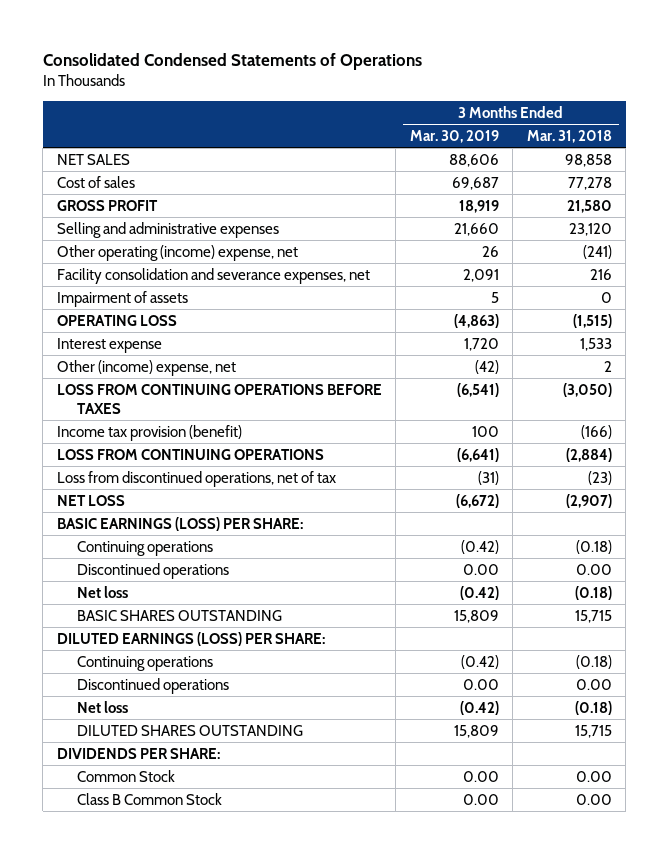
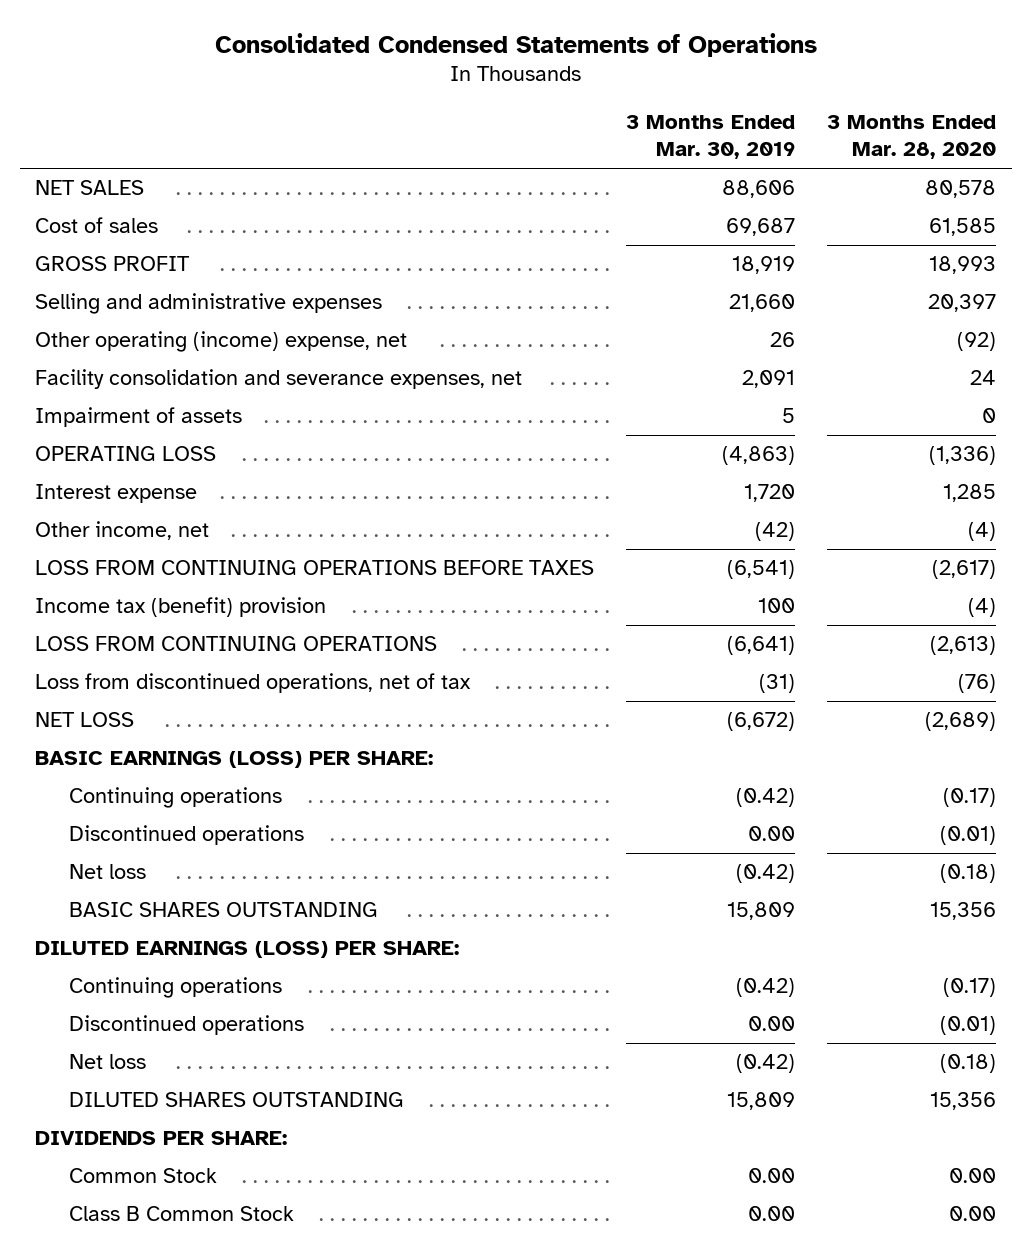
- | 3 Months Ended Mar. 30, 2019 | 3 Months Ended Mar. 31, 2018
+ | 3 Months Ended Mar. 30, 2019 | 3 Months Ended Mar. 28, 2020
- Other (income) expense, net | (42) | 2
+ Other income, net | (42) | (4)
- Income tax provision (benefit) | 100 | (166)
+ Income tax (benefit) provision | 100 | (4)

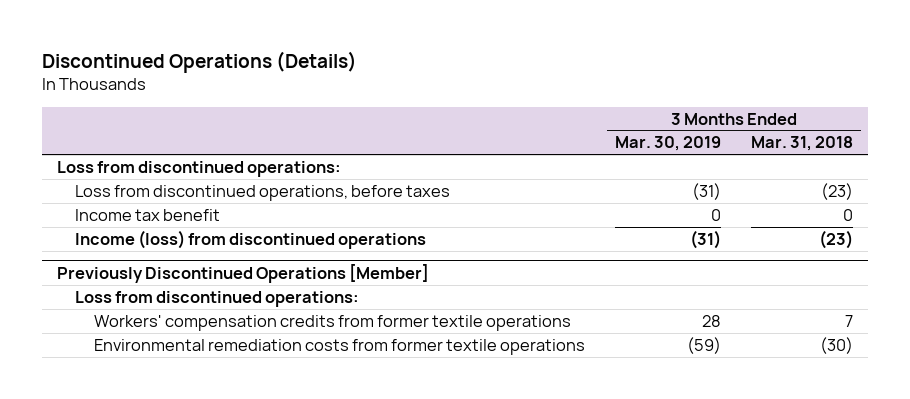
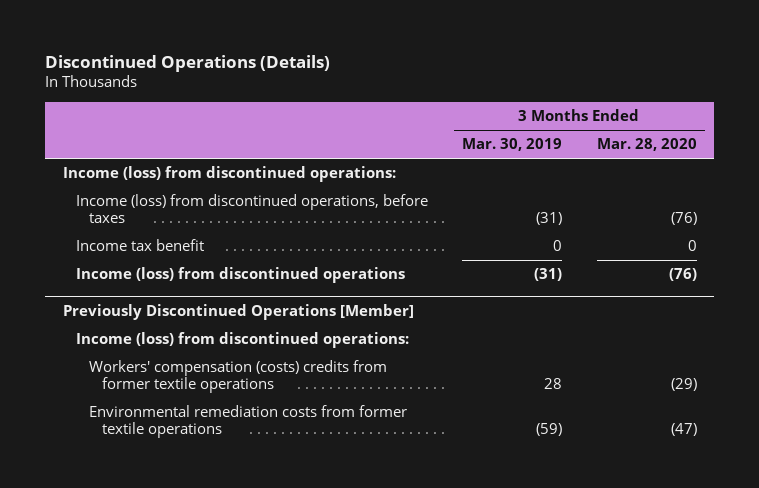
- | 3 Months Ended Mar. 30, 2019 | 3 Months Ended Mar. 31, 2018
+ | 3 Months Ended Mar. 30, 2019 | 3 Months Ended Mar. 28, 2020
- Loss from discontinued operations:
- Loss from discontinued operations, before taxes | (31) | (23)
+ Income (loss) from discontinued operations:
+ Income (loss) from discontinued operations, before taxes | (31) | (76)
@ Previously Discontinued Operations [Member]
- Loss from discontinued operations:
- Workers' compensation credits from former textile operations | 28 | 7
+ Income (loss) from discontinued operations:
+ Workers' compensation (costs) credits from former textile operations | 28 | (29)

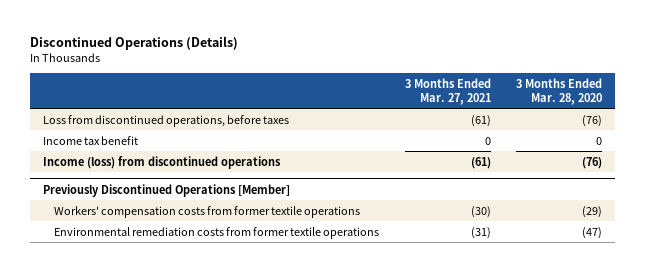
- | 3 Months Ended Mar. 30, 2019 | 3 Months Ended Mar. 28, 2020
+ | 3 Months Ended Mar. 27, 2021 | 3 Months Ended Mar. 28, 2020
- Income (loss) from discontinued operations:
- Income (loss) from discontinued operations, before taxes | (31) | (76)
+ Loss from discontinued operations, before taxes | (61) | (76)
@ Previously Discontinued Operations [Member]
- Income (loss) from discontinued operations:
- Workers' compensation (costs) credits from former textile operations | 28 | (29)
+ Workers' compensation costs from former textile operations | (30) | (29)

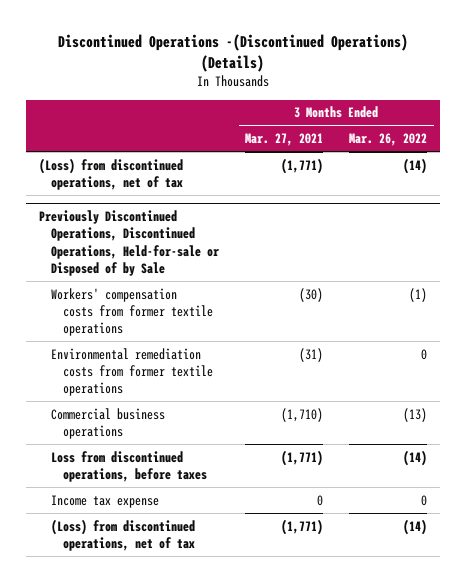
- Discontinued Operations (Details)
+ Discontinued Operations -(Discontinued Operations) (Details)
- | 3 Months Ended Mar. 27, 2021 | 3 Months Ended Mar. 28, 2020
+ | 3 Months Ended Mar. 27, 2021 | 3 Months Ended Mar. 26, 2022
- Loss from discontinued operations, before taxes | (61) | (76)
- Income tax benefit | 0 | 0
- Income (loss) from discontinued operations | (61) | (76)
- Previously Discontinued Operations [Member]
+ (Loss) from discontinued operations, net of tax | (1,771) | (14)
+ Previously Discontinued Operations, Discontinued Operations, Held-for-sale or Disposed of by Sale
+ Commercial business operations | (1,710) | (13)
+ Loss from discontinued operations, before taxes | (1,771) | (14)
+ Income tax expense | 0 | 0
+ (Loss) from discontinued operations, net of tax | (1,771) | (14)

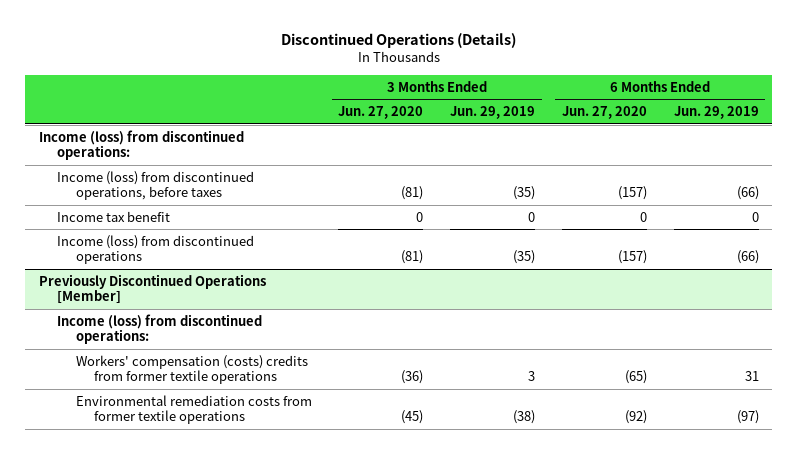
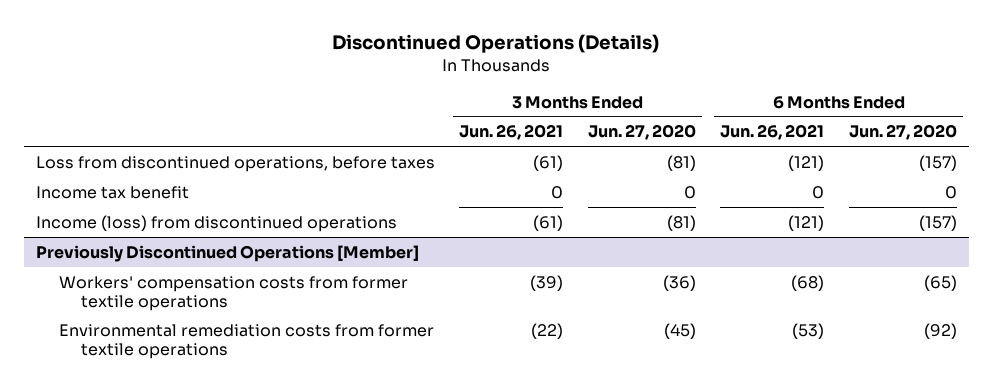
- | 3 Months Ended Jun. 27, 2020 | 3 Months Ended Jun. 29, 2019 | 6 Months Ended Jun. 27, 2020 | 6 Months Ended Jun. 29, 2019
+ | 3 Months Ended Jun. 26, 2021 | 3 Months Ended Jun. 27, 2020 | 6 Months Ended Jun. 26, 2021 | 6 Months Ended Jun. 27, 2020
- Income (loss) from discontinued operations:
- Income (loss) from discontinued operations, before taxes | (81) | (35) | (157) | (66)
+ Loss from discontinued operations, before taxes | (61) | (81) | (121) | (157)
@ Previously Discontinued Operations [Member]
- Income (loss) from discontinued operations:
- Workers' compensation (costs) credits from former textile operations | (36) | 3 | (65) | 31
+ Workers' compensation costs from former textile operations | (39) | (36) | (68) | (65)

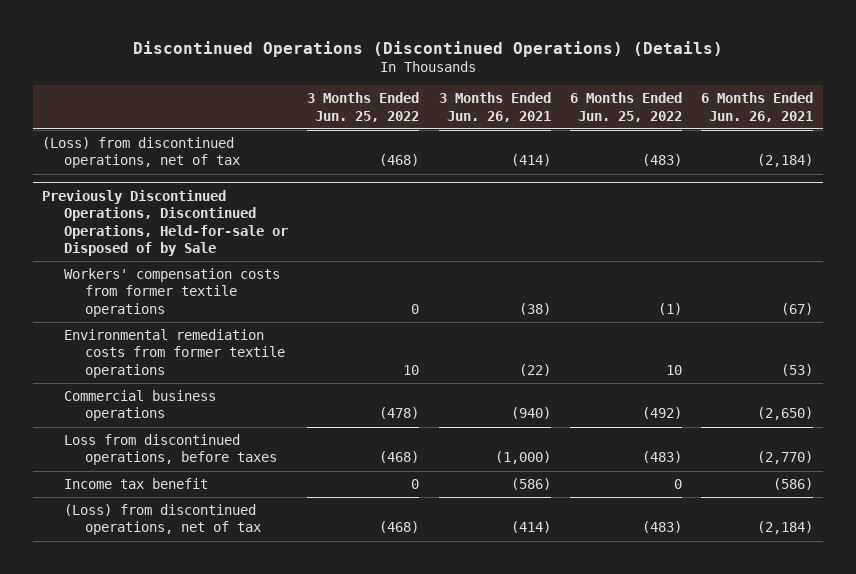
- Discontinued Operations (Details)
+ Discontinued Operations (Discontinued Operations) (Details)
- | 3 Months Ended Jun. 26, 2021 | 3 Months Ended Jun. 27, 2020 | 6 Months Ended Jun. 26, 2021 | 6 Months Ended Jun. 27, 2020
+ | 3 Months Ended Jun. 25, 2022 | 3 Months Ended Jun. 26, 2021 | 6 Months Ended Jun. 25, 2022 | 6 Months Ended Jun. 26, 2021
- Loss from discontinued operations, before taxes | (61) | (81) | (121) | (157)
- Income tax benefit | 0 | 0 | 0 | 0
- Income (loss) from discontinued operations | (61) | (81) | (121) | (157)
- Previously Discontinued Operations [Member]
- Workers' compensation costs from former textile operations | (39) | (36) | (68) | (65)
+ (Loss) from discontinued operations, net of tax | (468) | (414) | (483) | (2,184)
+ Previously Discontinued Operations, Discontinued Operations, Held-for-sale or Disposed of by Sale
+ Workers' compensation costs from former textile operations | 0 | (38) | (1) | (67)
+ Commercial business operations | (478) | (940) | (492) | (2,650)
+ Loss from discontinued operations, before taxes | (468) | (1,000) | (483) | (2,770)
+ Income tax benefit | 0 | (586) | 0 | (586)
+ (Loss) from discontinued operations, net of tax | (468) | (414) | (483) | (2,184)

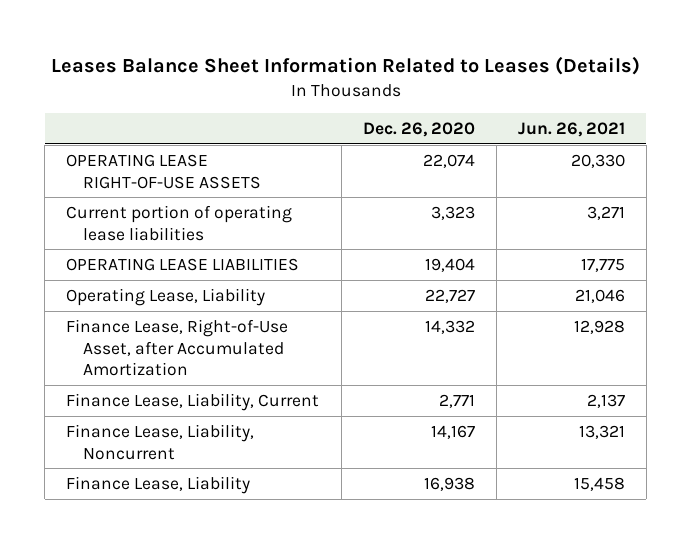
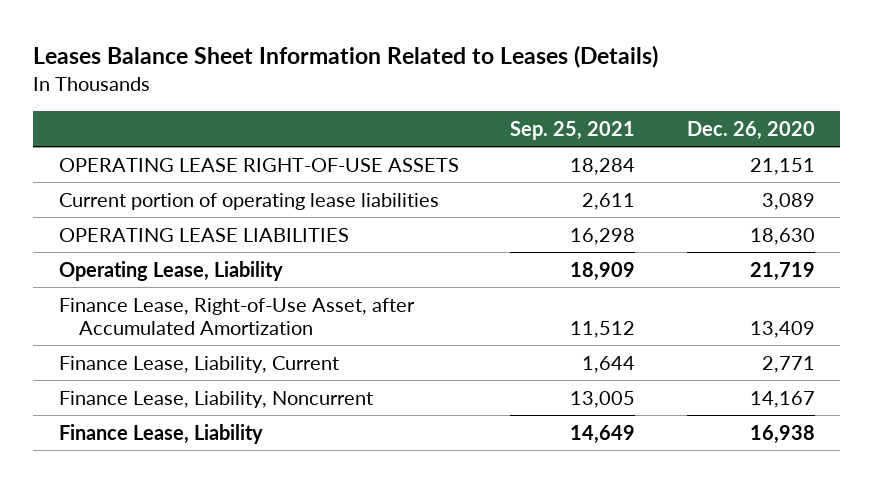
- | Dec. 26, 2020 | Jun. 26, 2021
+ | Sep. 25, 2021 | Dec. 26, 2020
- OPERATING LEASE RIGHT-OF-USE ASSETS | 22,074 | 20,330
- Current portion of operating lease liabilities | 3,323 | 3,271
- OPERATING LEASE LIABILITIES | 19,404 | 17,775
- Operating Lease, Liability | 22,727 | 21,046
- Finance Lease, Right-of-Use Asset, after Accumulated Amortization | 14,332 | 12,928
+ OPERATING LEASE RIGHT-OF-USE ASSETS | 18,284 | 21,151
+ Current portion of operating lease liabilities | 2,611 | 3,089
+ OPERATING LEASE LIABILITIES | 16,298 | 18,630
+ Operating Lease, Liability | 18,909 | 21,719
+ Finance Lease, Right-of-Use Asset, after Accumulated Amortization | 11,512 | 13,409

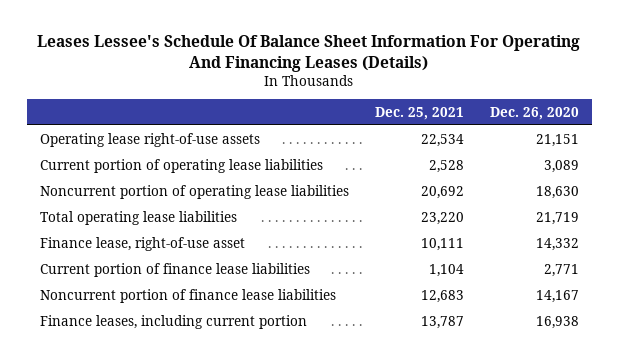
- Leases Balance Sheet Information Related to Leases (Details)
+ Leases Lessee's Schedule Of Balance Sheet Information For Operating And Financing Leases (Details)
- | Sep. 25, 2021 | Dec. 26, 2020
+ | Dec. 25, 2021 | Dec. 26, 2020
- OPERATING LEASE RIGHT-OF-USE ASSETS | 18,284 | 21,151
+ Operating lease right-of-use assets | 22,534 | 21,151
- OPERATING LEASE LIABILITIES | 16,298 | 18,630
- Operating Lease, Liability | 18,909 | 21,719
- Finance Lease, Right-of-Use Asset, after Accumulated Amortization | 11,512 | 13,409
- Finance Lease, Liability, Current | 1,644 | 2,771
- Finance Lease, Liability, Noncurrent | 13,005 | 14,167
- Finance Lease, Liability | 14,649 | 16,938
+ Noncurrent portion of operating lease liabilities | 20,692 | 18,630
+ Total operating lease liabilities | 23,220 | 21,719
+ Finance lease, right-of-use asset | 10,111 | 14,332
+ Current portion of finance lease liabilities | 1,104 | 2,771
+ Noncurrent portion of finance lease liabilities | 12,683 | 14,167
+ Finance leases, including current portion | 13,787 | 16,938

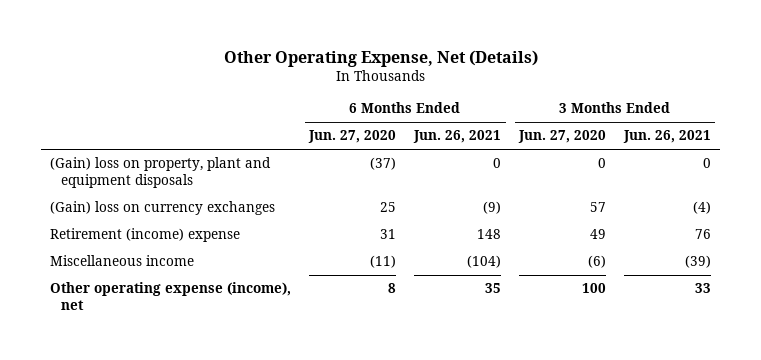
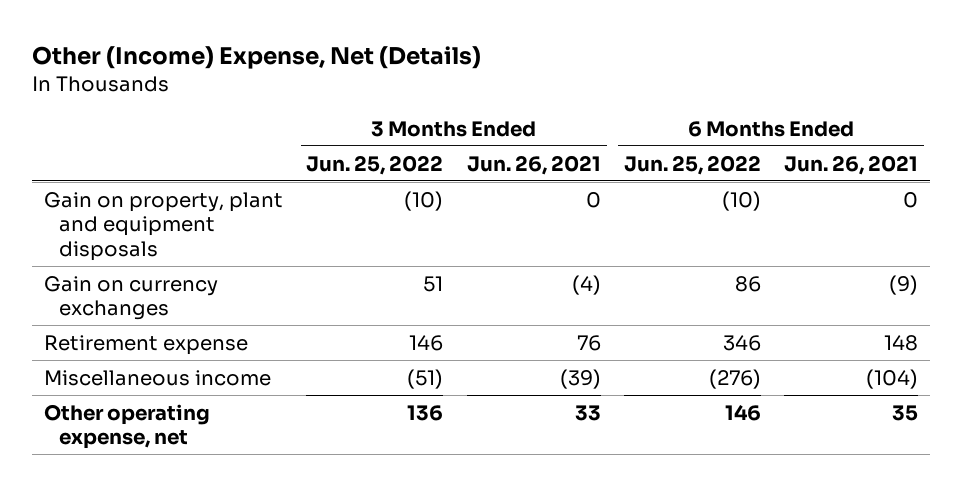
- Other Operating Expense, Net (Details)
+ Other (Income) Expense, Net (Details)
- | 6 Months Ended Jun. 27, 2020 | 6 Months Ended Jun. 26, 2021 | 3 Months Ended Jun. 27, 2020 | 3 Months Ended Jun. 26, 2021
+ | 3 Months Ended Jun. 25, 2022 | 3 Months Ended Jun. 26, 2021 | 6 Months Ended Jun. 25, 2022 | 6 Months Ended Jun. 26, 2021
- (Gain) loss on property, plant and equipment disposals | (37) | 0 | 0 | 0
- (Gain) loss on currency exchanges | 25 | (9) | 57 | (4)
- Retirement (income) expense | 31 | 148 | 49 | 76
+ Gain on property, plant and equipment disposals | (10) | 0 | (10) | 0
+ Gain on currency exchanges | 51 | (4) | 86 | (9)
+ Retirement expense | 146 | 76 | 346 | 148
- Other operating expense (income), net | 8 | 35 | 100 | 33
+ Other operating expense, net | 136 | 33 | 146 | 35

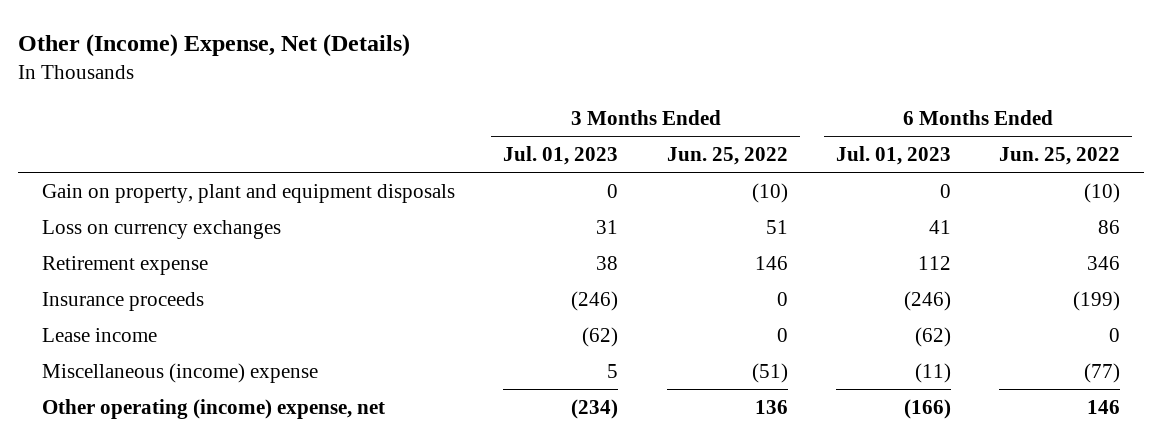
- | 3 Months Ended Jun. 25, 2022 | 3 Months Ended Jun. 26, 2021 | 6 Months Ended Jun. 25, 2022 | 6 Months Ended Jun. 26, 2021
+ | 3 Months Ended Jul. 01, 2023 | 3 Months Ended Jun. 25, 2022 | 6 Months Ended Jul. 01, 2023 | 6 Months Ended Jun. 25, 2022
- Gain on currency exchanges | 51 | (4) | 86 | (9)
+ Loss on currency exchanges | 31 | 51 | 41 | 86
- Miscellaneous income | (51) | (39) | (276) | (104)
- Other operating expense, net | 136 | 33 | 146 | 35
+ Insurance proceeds | (246) | 0 | (246) | (199)
+ Lease income | (62) | 0 | (62) | 0
+ Miscellaneous (income) expense | 5 | (51) | (11) | (77)
+ Other operating (income) expense, net | (234) | 136 | (166) | 146

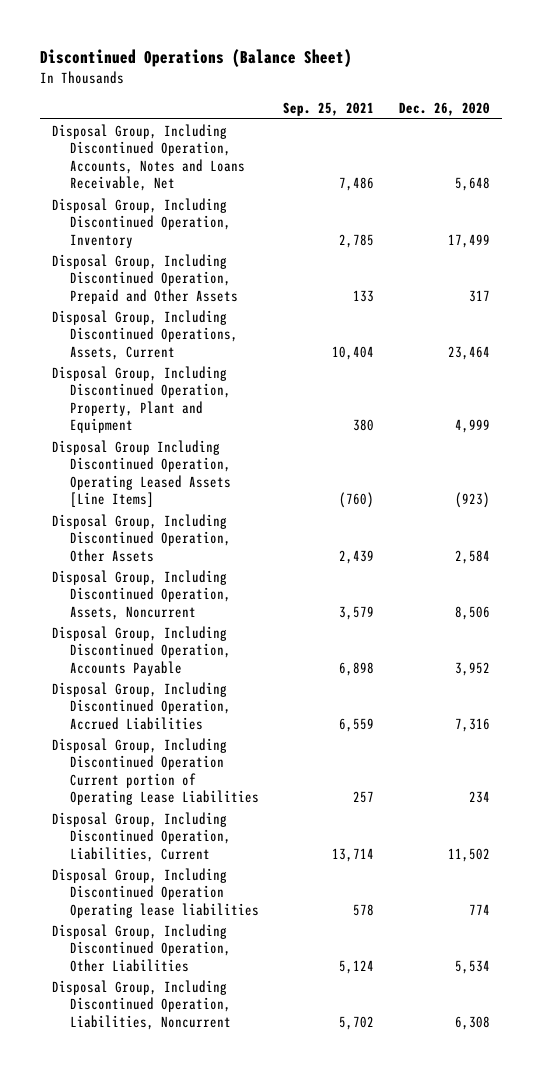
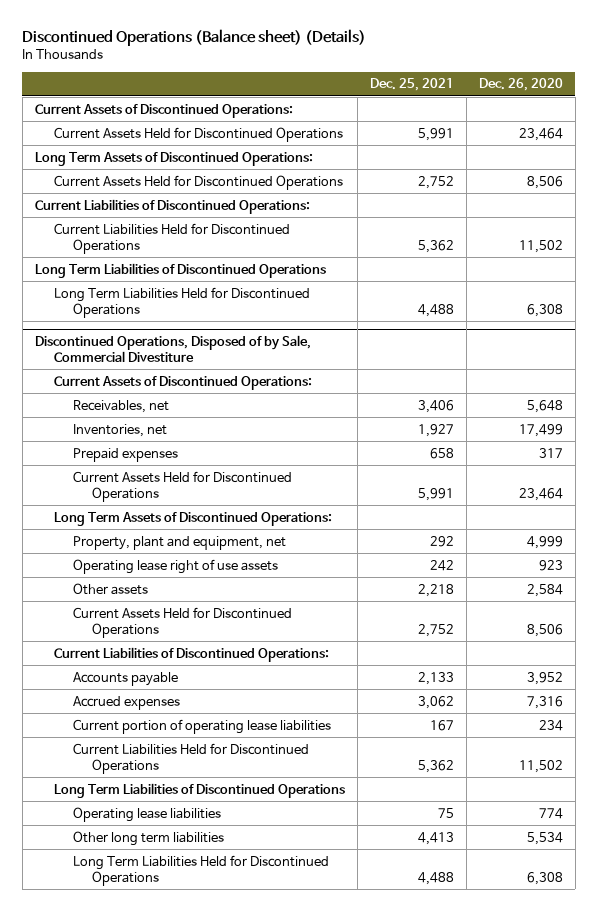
- Discontinued Operations (Balance Sheet)
+ Discontinued Operations (Balance sheet) (Details)
- | Sep. 25, 2021 | Dec. 26, 2020
+ | Dec. 25, 2021 | Dec. 26, 2020
- Disposal Group, Including Discontinued Operation, Accounts, Notes and Loans Receivable, Net | 7,486 | 5,648
- Disposal Group, Including Discontinued Operation, Inventory | 2,785 | 17,499
- Disposal Group, Including Discontinued Operation, Prepaid and Other Assets | 133 | 317
- Disposal Group, Including Discontinued Operations, Assets, Current | 10,404 | 23,464
- Disposal Group, Including Discontinued Operation, Property, Plant and Equipment | 380 | 4,999
- Disposal Group Including Discontinued Operation, Operating Leased Assets [Line Items] | (760) | (923)
- Disposal Group, Including Discontinued Operation, Other Assets | 2,439 | 2,584
- Disposal Group, Including Discontinued Operation, Assets, Noncurrent | 3,579 | 8,506
- Disposal Group, Including Discontinued Operation, Accounts Payable | 6,898 | 3,952
- Disposal Group, Including Discontinued Operation, Accrued Liabilities | 6,559 | 7,316
- Disposal Group, Including Discontinued Operation Current portion of Operating Lease Liabilities | 257 | 234
- Disposal Group, Including Discontinued Operation, Liabilities, Current | 13,714 | 11,502
- Disposal Group, Including Discontinued Operation Operating lease liabilities | 578 | 774
- Disposal Group, Including Discontinued Operation, Other Liabilities | 5,124 | 5,534
- Disposal Group, Including Discontinued Operation, Liabilities, Noncurrent | 5,702 | 6,308
+ Current Assets of Discontinued Operations:
+ Current Assets Held for Discontinued Operations | 5,991 | 23,464
+ Long Term Assets of Discontinued Operations:
+ Current Assets Held for Discontinued Operations | 2,752 | 8,506
+ Current Liabilities of Discontinued Operations:
+ Current Liabilities Held for Discontinued Operations | 5,362 | 11,502
+ Long Term Liabilities of Discontinued Operations
+ Long Term Liabilities Held for Discontinued Operations | 4,488 | 6,308
+ Discontinued Operations, Disposed of by Sale, Commercial Divestiture
+ Current Assets of Discontinued Operations:
+ Receivables, net | 3,406 | 5,648
+ Inventories, net | 1,927 | 17,499
+ Prepaid expenses | 658 | 317
+ Current Assets Held for Discontinued Operations | 5,991 | 23,464
+ Long Term Assets of Discontinued Operations:
+ Property, plant and equipment, net | 292 | 4,999
+ Operating lease right of use assets | 242 | 923
+ Other assets | 2,218 | 2,584
+ Current Assets Held for Discontinued Operations | 2,752 | 8,506
+ Current Liabilities of Discontinued Operations:
+ Accounts payable | 2,133 | 3,952
+ Accrued expenses | 3,062 | 7,316
+ Current portion of operating lease liabilities | 167 | 234
+ Current Liabilities Held for Discontinued Operations | 5,362 | 11,502
+ Long Term Liabilities of Discontinued Operations
+ Operating lease liabilities | 75 | 774
+ Other long term liabilities | 4,413 | 5,534
+ Long Term Liabilities Held for Discontinued Operations | 4,488 | 6,308

